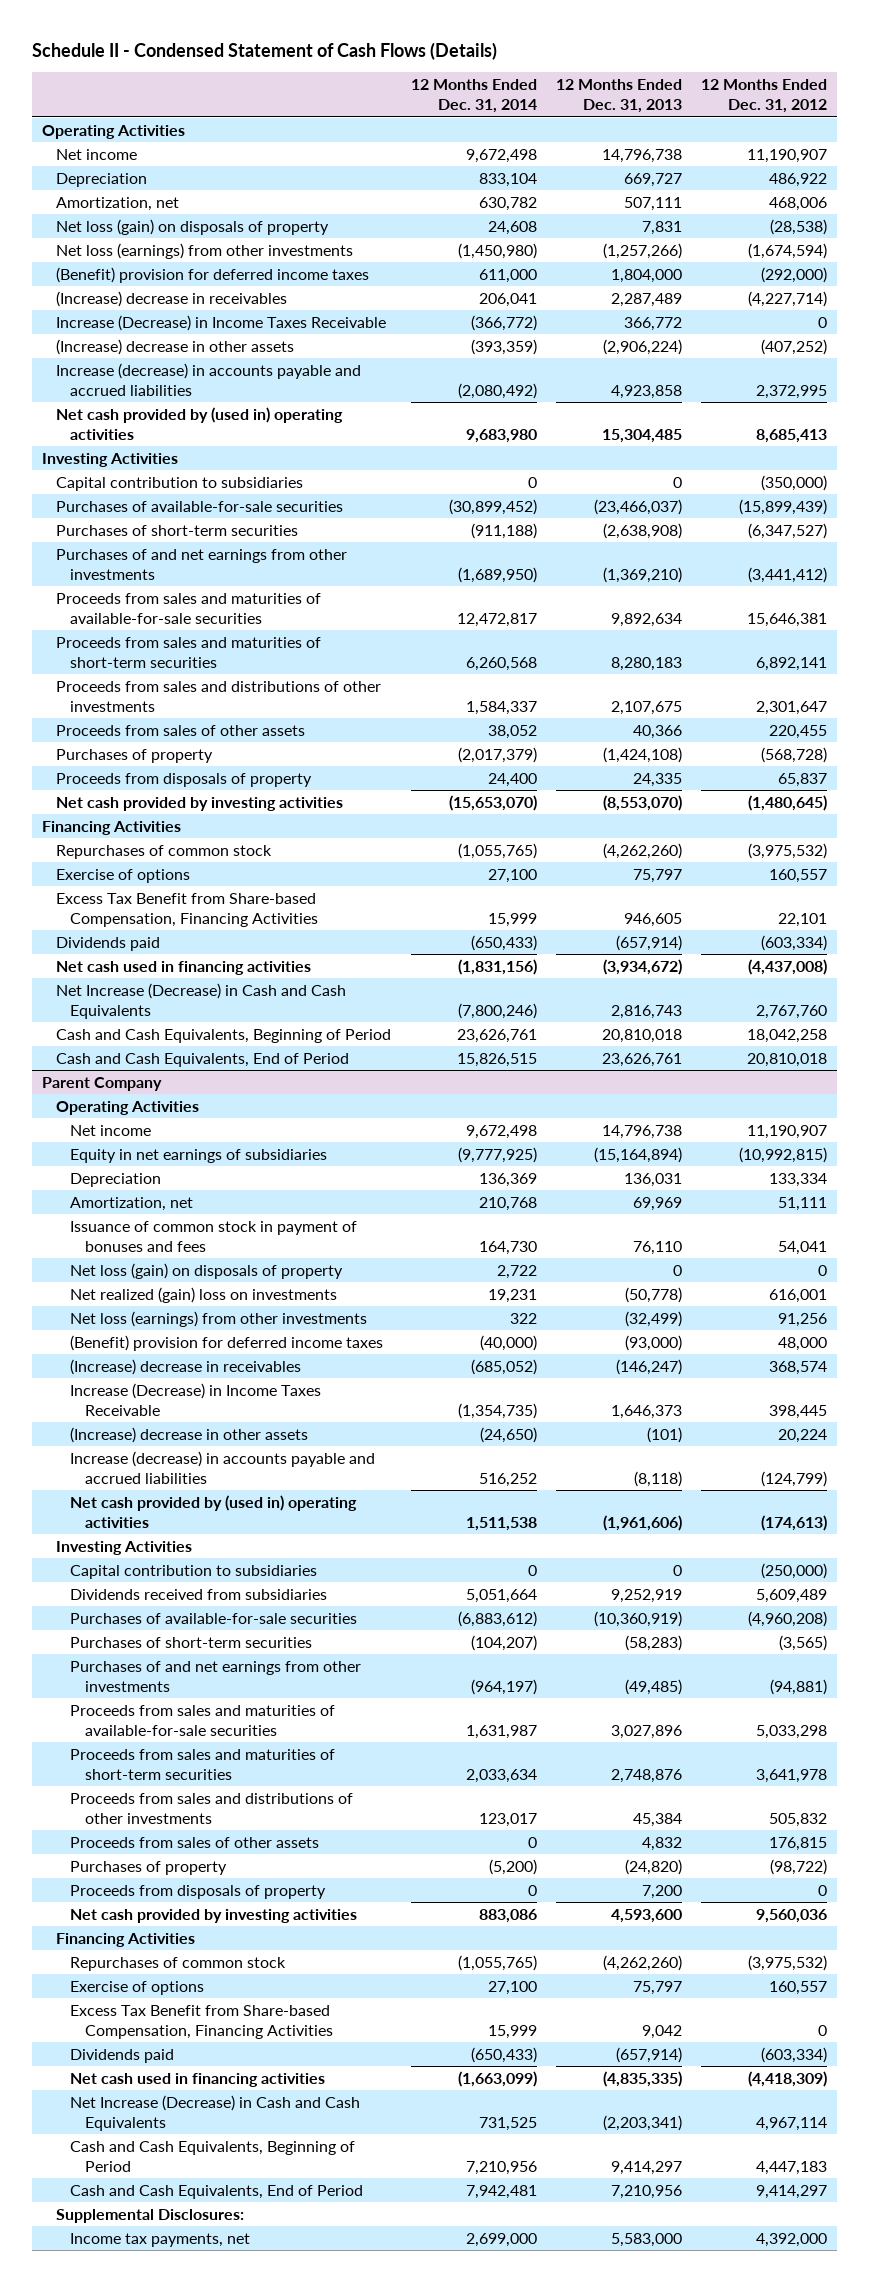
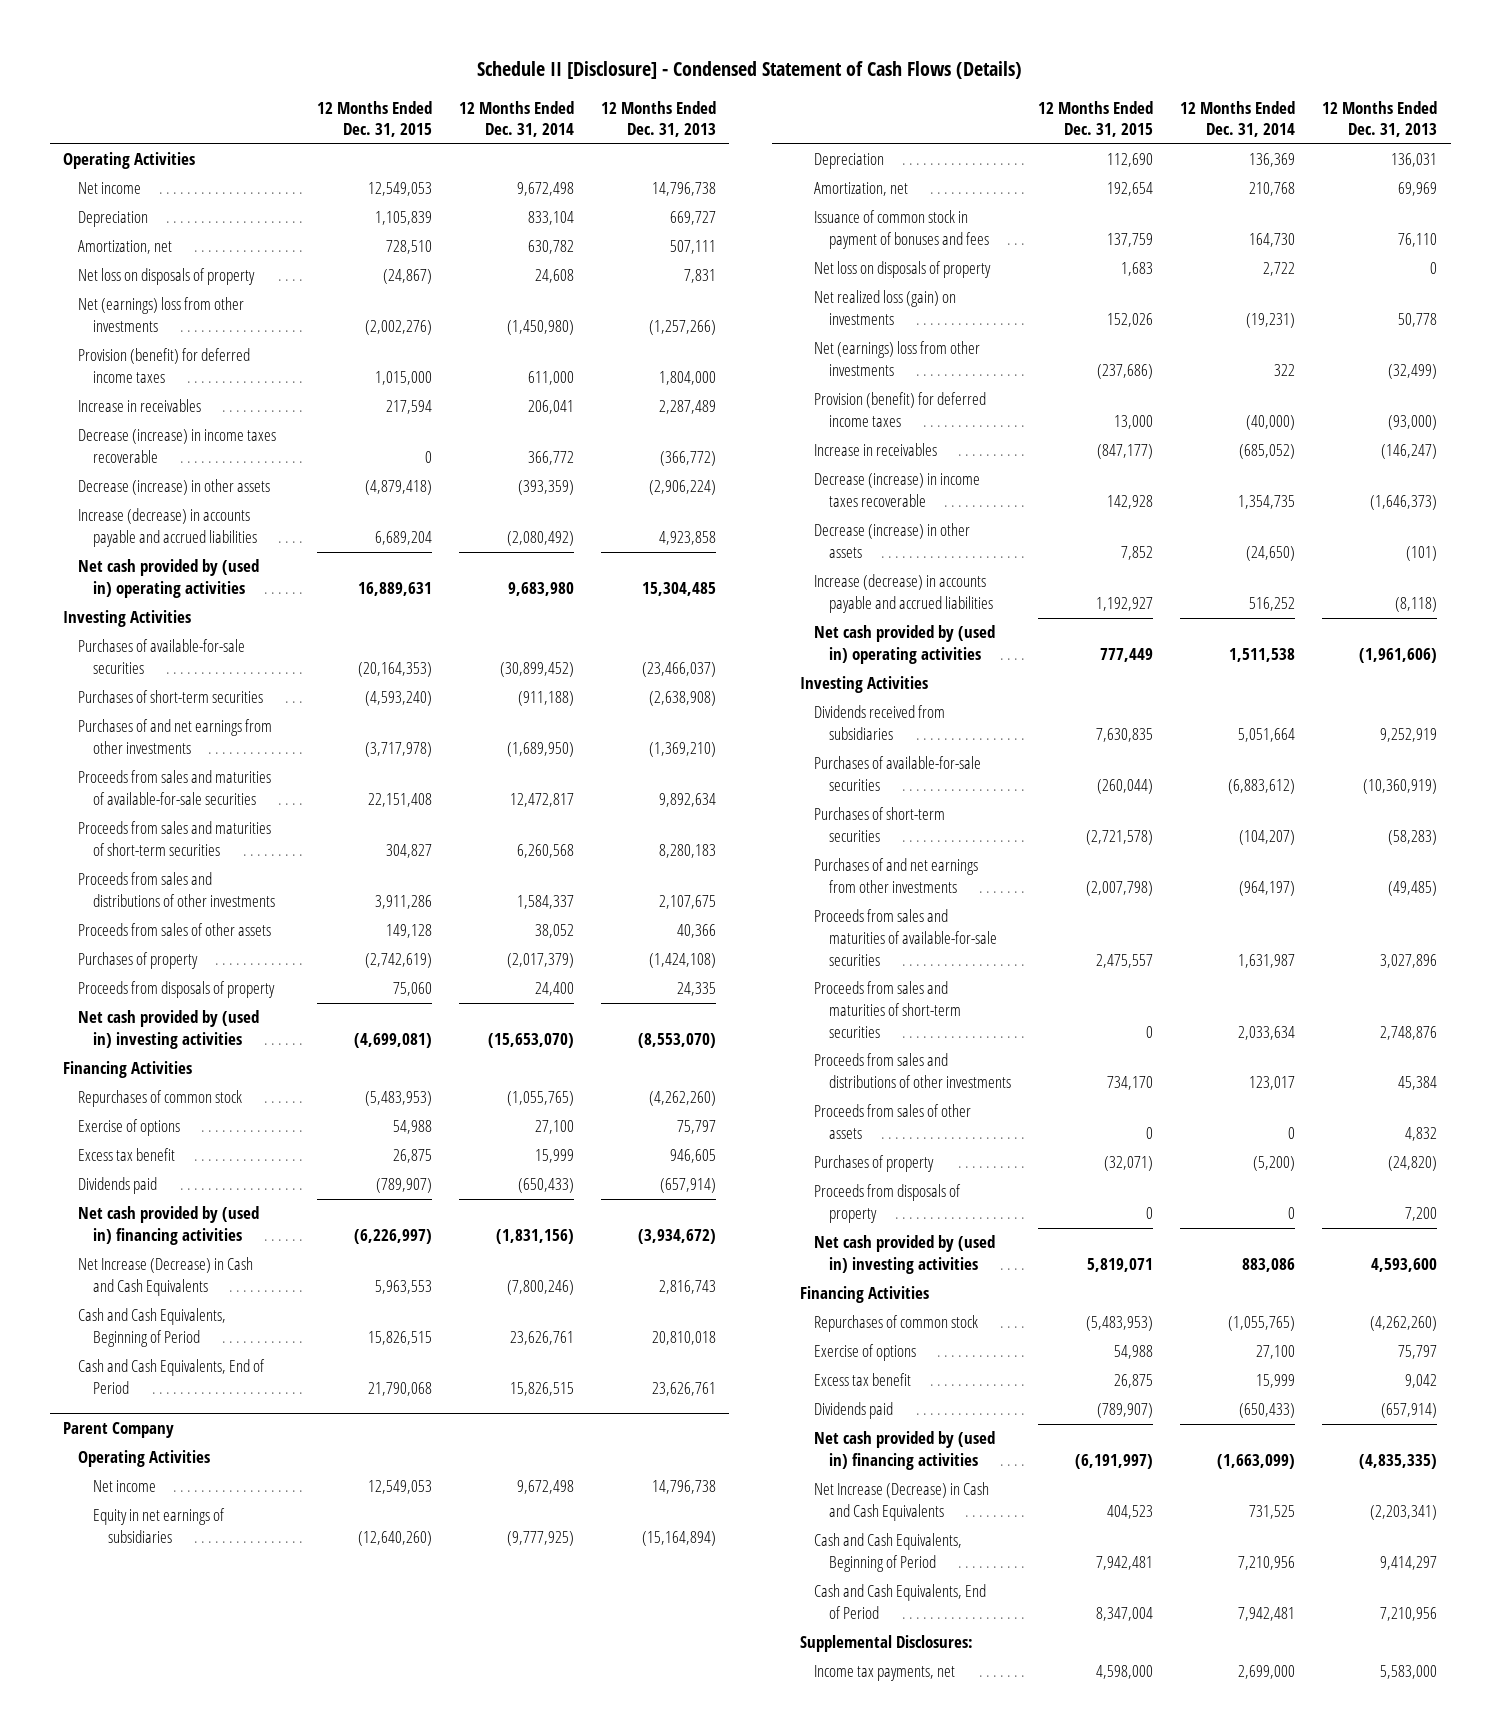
- Schedule II - Condensed Statement of Cash Flows (Details)
+ Schedule II [Disclosure] - Condensed Statement of Cash Flows (Details)
- | 12 Months Ended Dec. 31, 2014 | 12 Months Ended Dec. 31, 2013 | 12 Months Ended Dec. 31, 2012
+ | 12 Months Ended Dec. 31, 2015 | 12 Months Ended Dec. 31, 2014 | 12 Months Ended Dec. 31, 2013
- Net loss (gain) on disposals of property | 24,608 | 7,831 | (28,538)
- Net loss (earnings) from other investments | (1,450,980) | (1,257,266) | (1,674,594)
- (Benefit) provision for deferred income taxes | 611,000 | 1,804,000 | (292,000)
- (Increase) decrease in receivables | 206,041 | 2,287,489 | (4,227,714)
- Increase (Decrease) in Income Taxes Receivable | (366,772) | 366,772 | 0
- (Increase) decrease in other assets | (393,359) | (2,906,224) | (407,252)
+ Net loss on disposals of property | (24,867) | 24,608 | 7,831
+ Net (earnings) loss from other investments | (2,002,276) | (1,450,980) | (1,257,266)
+ Provision (benefit) for deferred income taxes | 1,015,000 | 611,000 | 1,804,000
+ Increase in receivables | 217,594 | 206,041 | 2,287,489
+ Decrease (increase) in income taxes recoverable | 0 | 366,772 | (366,772)
+ Decrease (increase) in other assets | (4,879,418) | (393,359) | (2,906,224)
- Capital contribution to subsidiaries | 0 | 0 | (350,000)
- Net cash provided by investing activities | (15,653,070) | (8,553,070) | (1,480,645)
+ Net cash provided by (used in) investing activities | (4,699,081) | (15,653,070) | (8,553,070)
- Excess Tax Benefit from Share-based Compensation, Financing Activities | 15,999 | 946,605 | 22,101
+ Excess tax benefit | 26,875 | 15,999 | 946,605
- Net cash used in financing activities | (1,831,156) | (3,934,672) | (4,437,008)
+ Net cash provided by (used in) financing activities | (6,226,997) | (1,831,156) | (3,934,672)
@ Parent Company
- Net loss (gain) on disposals of property | 2,722 | 0 | 0
- Net realized (gain) loss on investments | 19,231 | (50,778) | 616,001
- Net loss (earnings) from other investments | 322 | (32,499) | 91,256
- (Benefit) provision for deferred income taxes | (40,000) | (93,000) | 48,000
- (Increase) decrease in receivables | (685,052) | (146,247) | 368,574
- Increase (Decrease) in Income Taxes Receivable | (1,354,735) | 1,646,373 | 398,445
- (Increase) decrease in other assets | (24,650) | (101) | 20,224
+ Net loss on disposals of property | 1,683 | 2,722 | 0
+ Net realized loss (gain) on investments | 152,026 | (19,231) | 50,778
+ Net (earnings) loss from other investments | (237,686) | 322 | (32,499)
+ Provision (benefit) for deferred income taxes | 13,000 | (40,000) | (93,000)
+ Increase in receivables | (847,177) | (685,052) | (146,247)
+ Decrease (increase) in income taxes recoverable | 142,928 | 1,354,735 | (1,646,373)
+ Decrease (increase) in other assets | 7,852 | (24,650) | (101)
- Capital contribution to subsidiaries | 0 | 0 | (250,000)
- Net cash provided by investing activities | 883,086 | 4,593,600 | 9,560,036
+ Net cash provided by (used in) investing activities | 5,819,071 | 883,086 | 4,593,600
- Excess Tax Benefit from Share-based Compensation, Financing Activities | 15,999 | 9,042 | 0
+ Excess tax benefit | 26,875 | 15,999 | 9,042
- Net cash used in financing activities | (1,663,099) | (4,835,335) | (4,418,309)
+ Net cash provided by (used in) financing activities | (6,191,997) | (1,663,099) | (4,835,335)

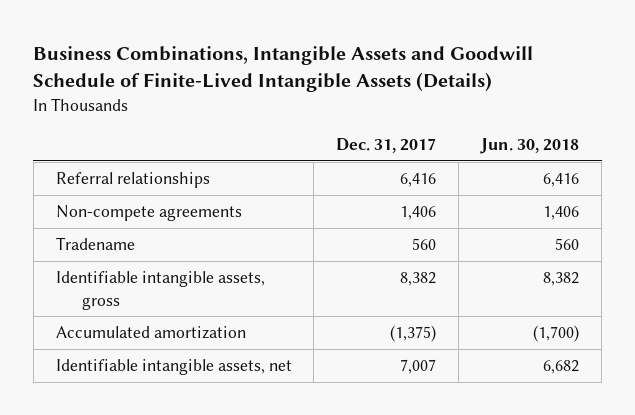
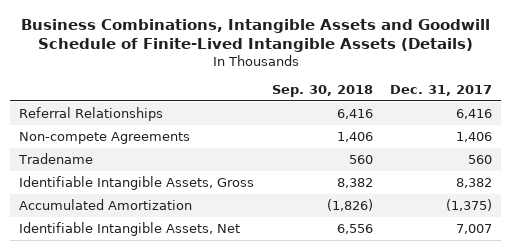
- | Dec. 31, 2017 | Jun. 30, 2018
+ | Sep. 30, 2018 | Dec. 31, 2017
- Referral relationships | 6,416 | 6,416
- Non-compete agreements | 1,406 | 1,406
+ Referral Relationships | 6,416 | 6,416
+ Non-compete Agreements | 1,406 | 1,406
- Identifiable intangible assets, gross | 8,382 | 8,382
- Accumulated amortization | (1,375) | (1,700)
- Identifiable intangible assets, net | 7,007 | 6,682
+ Identifiable Intangible Assets, Gross | 8,382 | 8,382
+ Accumulated Amortization | (1,826) | (1,375)
+ Identifiable Intangible Assets, Net | 6,556 | 7,007

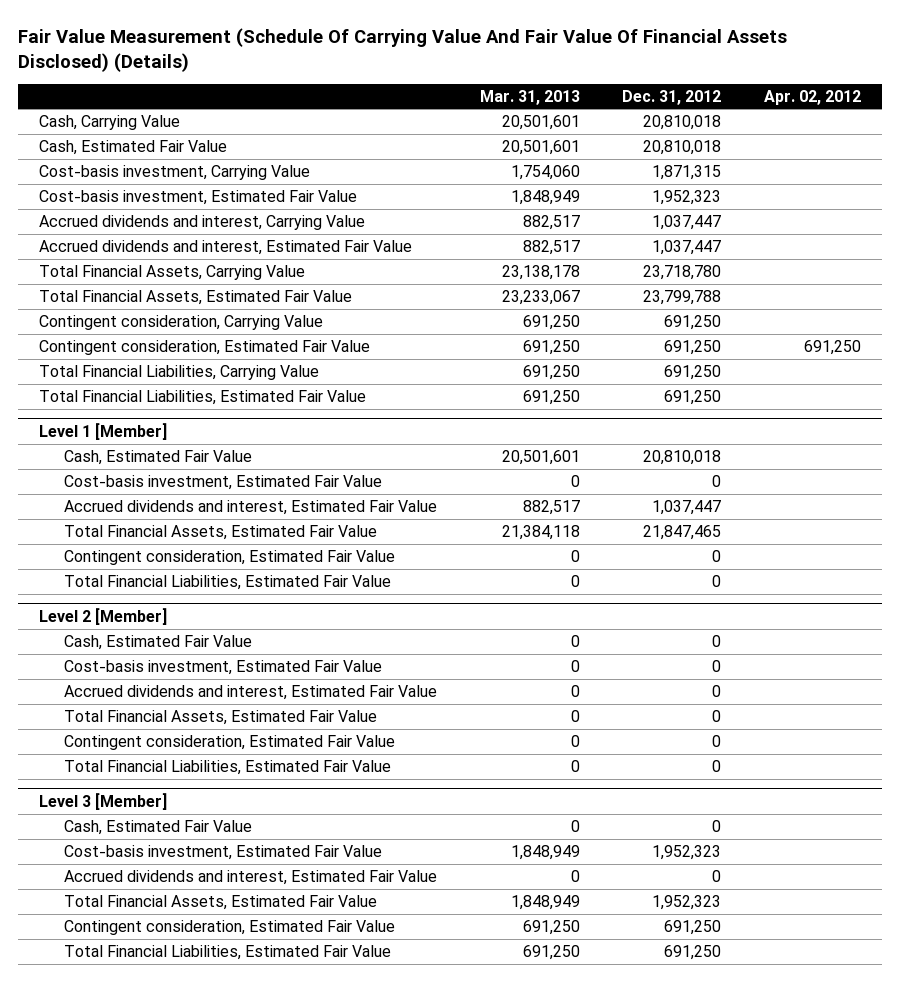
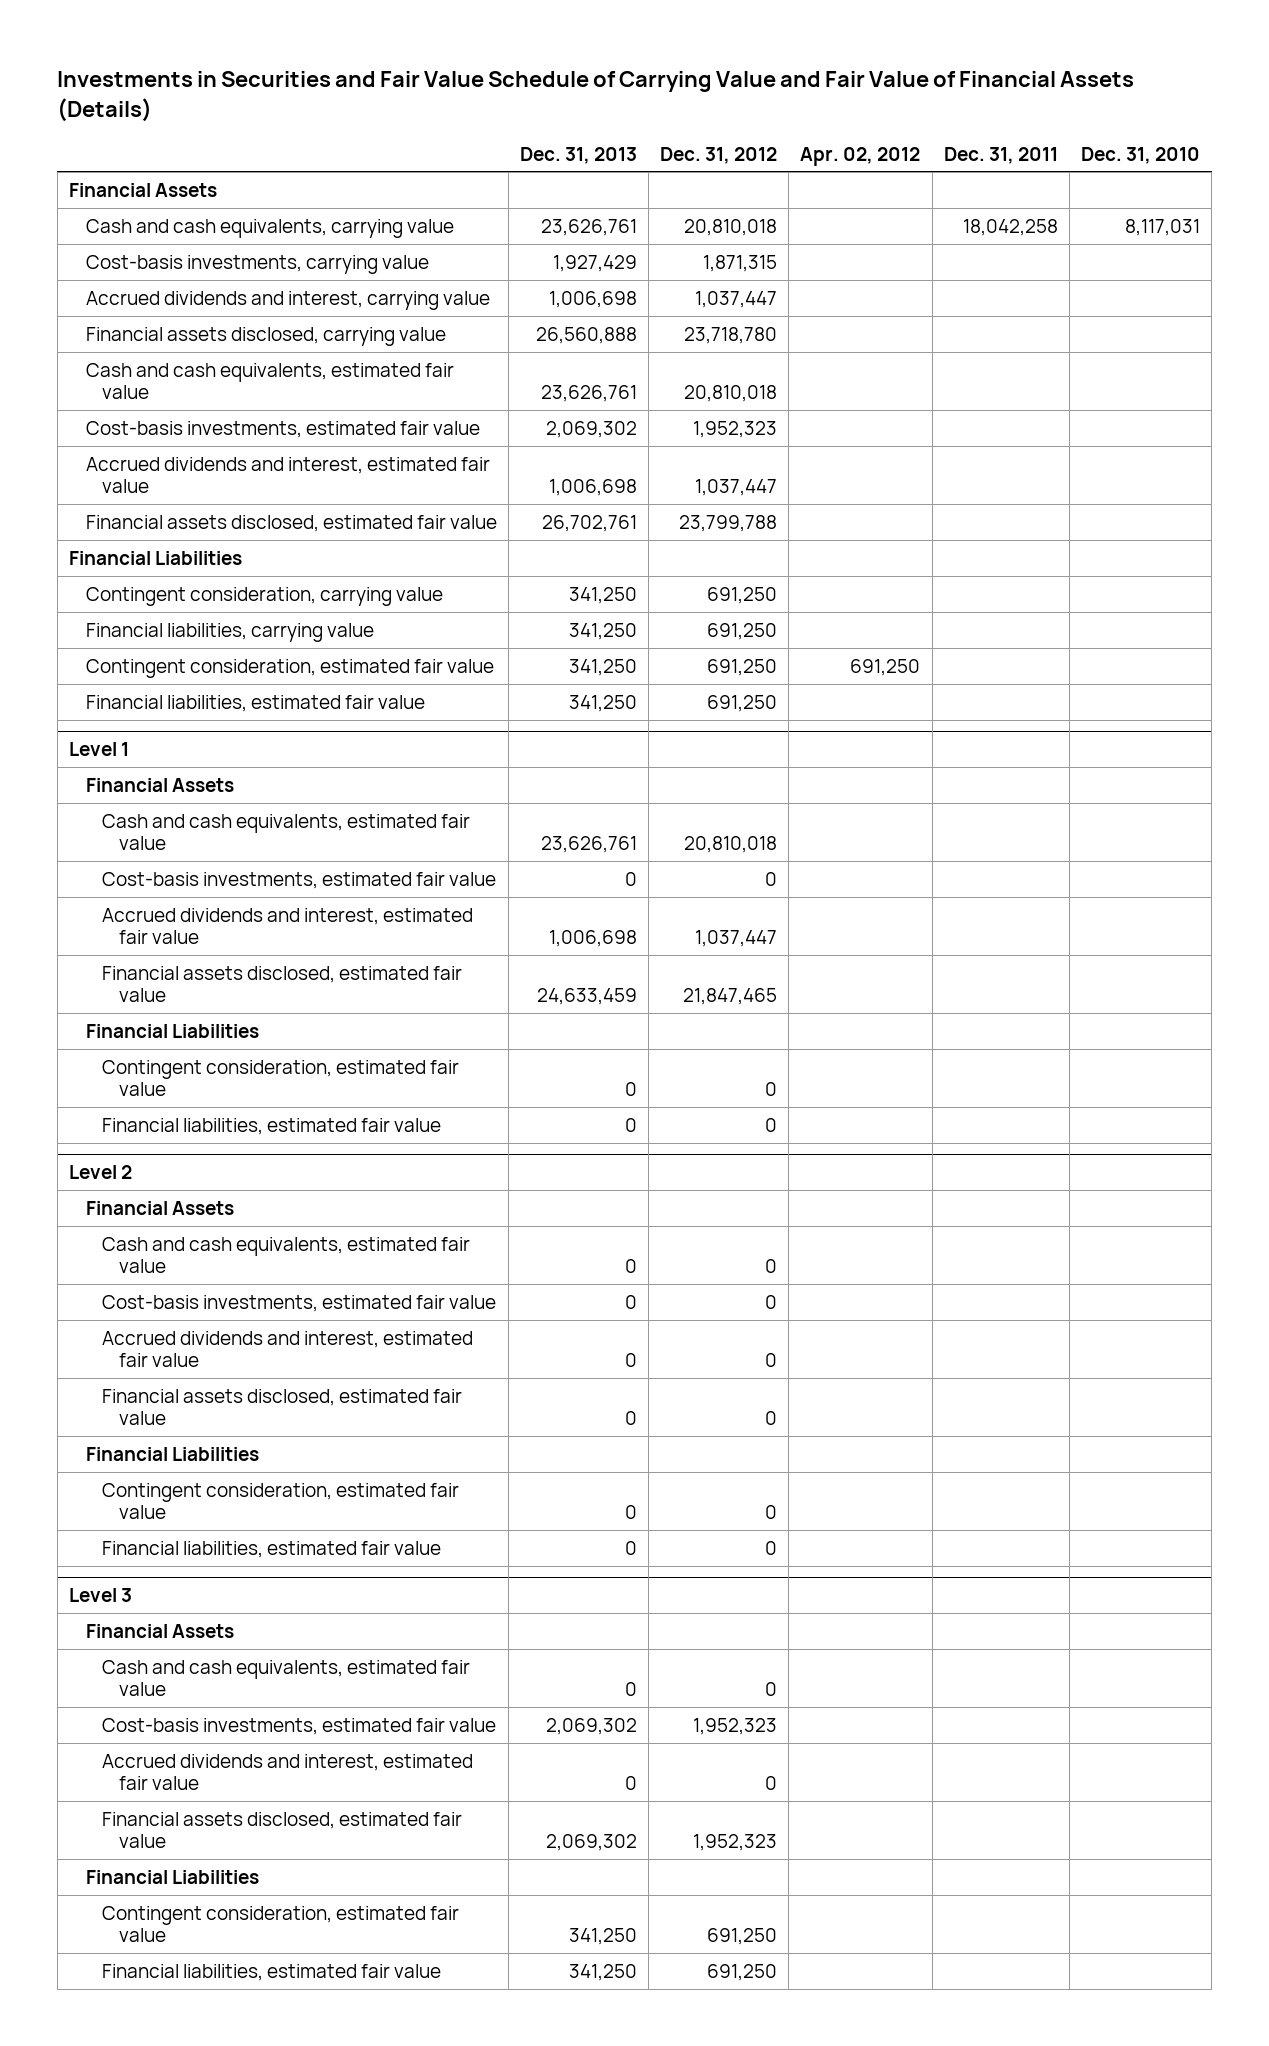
- Fair Value Measurement (Schedule Of Carrying Value And Fair Value Of Financial Assets Disclosed) (Details)
+ Investments in Securities and Fair Value Schedule of Carrying Value and Fair Value of Financial Assets (Details)
- | Mar. 31, 2013 | Dec. 31, 2012 | Apr. 02, 2012
+ | Dec. 31, 2013 | Dec. 31, 2012 | Apr. 02, 2012 | Dec. 31, 2011 | Dec. 31, 2010
- Cash, Carrying Value | 20,501,601 | 20,810,018 |
- Cash, Estimated Fair Value | 20,501,601 | 20,810,018 |
- Cost-basis investment, Carrying Value | 1,754,060 | 1,871,315 |
- Cost-basis investment, Estimated Fair Value | 1,848,949 | 1,952,323 |
- Accrued dividends and interest, Carrying Value | 882,517 | 1,037,447 |
- Accrued dividends and interest, Estimated Fair Value | 882,517 | 1,037,447 |
- Total Financial Assets, Carrying Value | 23,138,178 | 23,718,780 |
- Total Financial Assets, Estimated Fair Value | 23,233,067 | 23,799,788 |
- Contingent consideration, Carrying Value | 691,250 | 691,250 |
- Contingent consideration, Estimated Fair Value | 691,250 | 691,250 | 691,250
- Total Financial Liabilities, Carrying Value | 691,250 | 691,250 |
- Total Financial Liabilities, Estimated Fair Value | 691,250 | 691,250 |
- Level 1 [Member]
- Cash, Estimated Fair Value | 20,501,601 | 20,810,018 |
- Cost-basis investment, Estimated Fair Value | 0 | 0 |
- Accrued dividends and interest, Estimated Fair Value | 882,517 | 1,037,447 |
- Total Financial Assets, Estimated Fair Value | 21,384,118 | 21,847,465 |
- Contingent consideration, Estimated Fair Value | 0 | 0 |
- Total Financial Liabilities, Estimated Fair Value | 0 | 0 |
- Level 2 [Member]
- Cash, Estimated Fair Value | 0 | 0 |
- Cost-basis investment, Estimated Fair Value | 0 | 0 |
- Accrued dividends and interest, Estimated Fair Value | 0 | 0 |
- Total Financial Assets, Estimated Fair Value | 0 | 0 |
- Contingent consideration, Estimated Fair Value | 0 | 0 |
- Total Financial Liabilities, Estimated Fair Value | 0 | 0 |
- Level 3 [Member]
- Cash, Estimated Fair Value | 0 | 0 |
- Cost-basis investment, Estimated Fair Value | 1,848,949 | 1,952,323 |
- Accrued dividends and interest, Estimated Fair Value | 0 | 0 |
- Total Financial Assets, Estimated Fair Value | 1,848,949 | 1,952,323 |
- Contingent consideration, Estimated Fair Value | 691,250 | 691,250 |
- Total Financial Liabilities, Estimated Fair Value | 691,250 | 691,250 |
+ Financial Assets
+ Cash and cash equivalents, carrying value | 23,626,761 | 20,810,018 | | 18,042,258 | 8,117,031
+ Cost-basis investments, carrying value | 1,927,429 | 1,871,315 | | |
+ Accrued dividends and interest, carrying value | 1,006,698 | 1,037,447 | | |
+ Financial assets disclosed, carrying value | 26,560,888 | 23,718,780 | | |
+ Cash and cash equivalents, estimated fair value | 23,626,761 | 20,810,018 | | |
+ Cost-basis investments, estimated fair value | 2,069,302 | 1,952,323 | | |
+ Accrued dividends and interest, estimated fair value | 1,006,698 | 1,037,447 | | |
+ Financial assets disclosed, estimated fair value | 26,702,761 | 23,799,788 | | |
+ Financial Liabilities
+ Contingent consideration, carrying value | 341,250 | 691,250 | | |
+ Financial liabilities, carrying value | 341,250 | 691,250 | | |
+ Contingent consideration, estimated fair value | 341,250 | 691,250 | 691,250 | |
+ Financial liabilities, estimated fair value | 341,250 | 691,250 | | |
+ Level 1
+ Financial Assets
+ Cash and cash equivalents, estimated fair value | 23,626,761 | 20,810,018 | | |
+ Cost-basis investments, estimated fair value | 0 | 0 | | |
+ Accrued dividends and interest, estimated fair value | 1,006,698 | 1,037,447 | | |
+ Financial assets disclosed, estimated fair value | 24,633,459 | 21,847,465 | | |
+ Financial Liabilities
+ Contingent consideration, estimated fair value | 0 | 0 | | |
+ Financial liabilities, estimated fair value | 0 | 0 | | |
+ Level 2
+ Financial Assets
+ Cash and cash equivalents, estimated fair value | 0 | 0 | | |
+ Cost-basis investments, estimated fair value | 0 | 0 | | |
+ Accrued dividends and interest, estimated fair value | 0 | 0 | | |
+ Financial assets disclosed, estimated fair value | 0 | 0 | | |
+ Financial Liabilities
+ Contingent consideration, estimated fair value | 0 | 0 | | |
+ Financial liabilities, estimated fair value | 0 | 0 | | |
+ Level 3
+ Financial Assets
+ Cash and cash equivalents, estimated fair value | 0 | 0 | | |
+ Cost-basis investments, estimated fair value | 2,069,302 | 1,952,323 | | |
+ Accrued dividends and interest, estimated fair value | 0 | 0 | | |
+ Financial assets disclosed, estimated fair value | 2,069,302 | 1,952,323 | | |
+ Financial Liabilities
+ Contingent consideration, estimated fair value | 341,250 | 691,250 | | |
+ Financial liabilities, estimated fair value | 341,250 | 691,250 | | |

